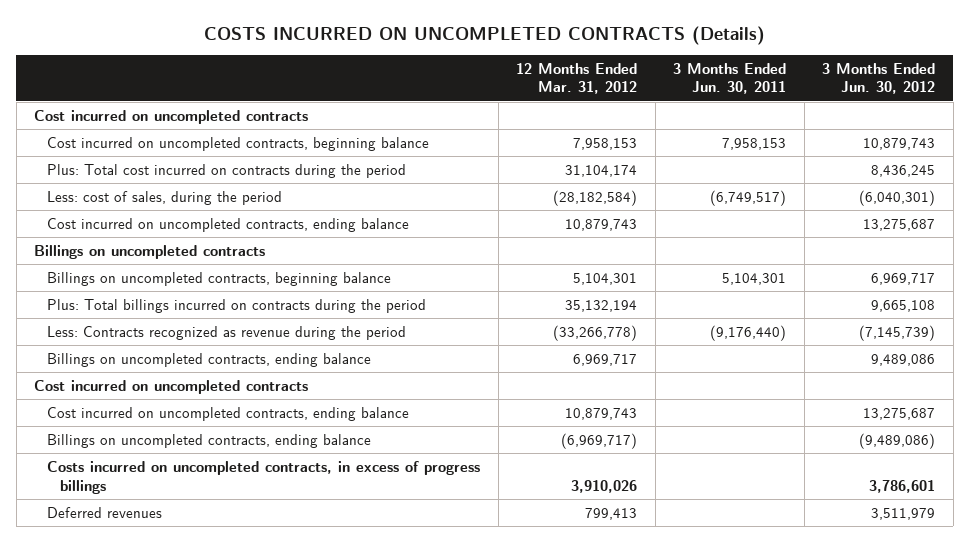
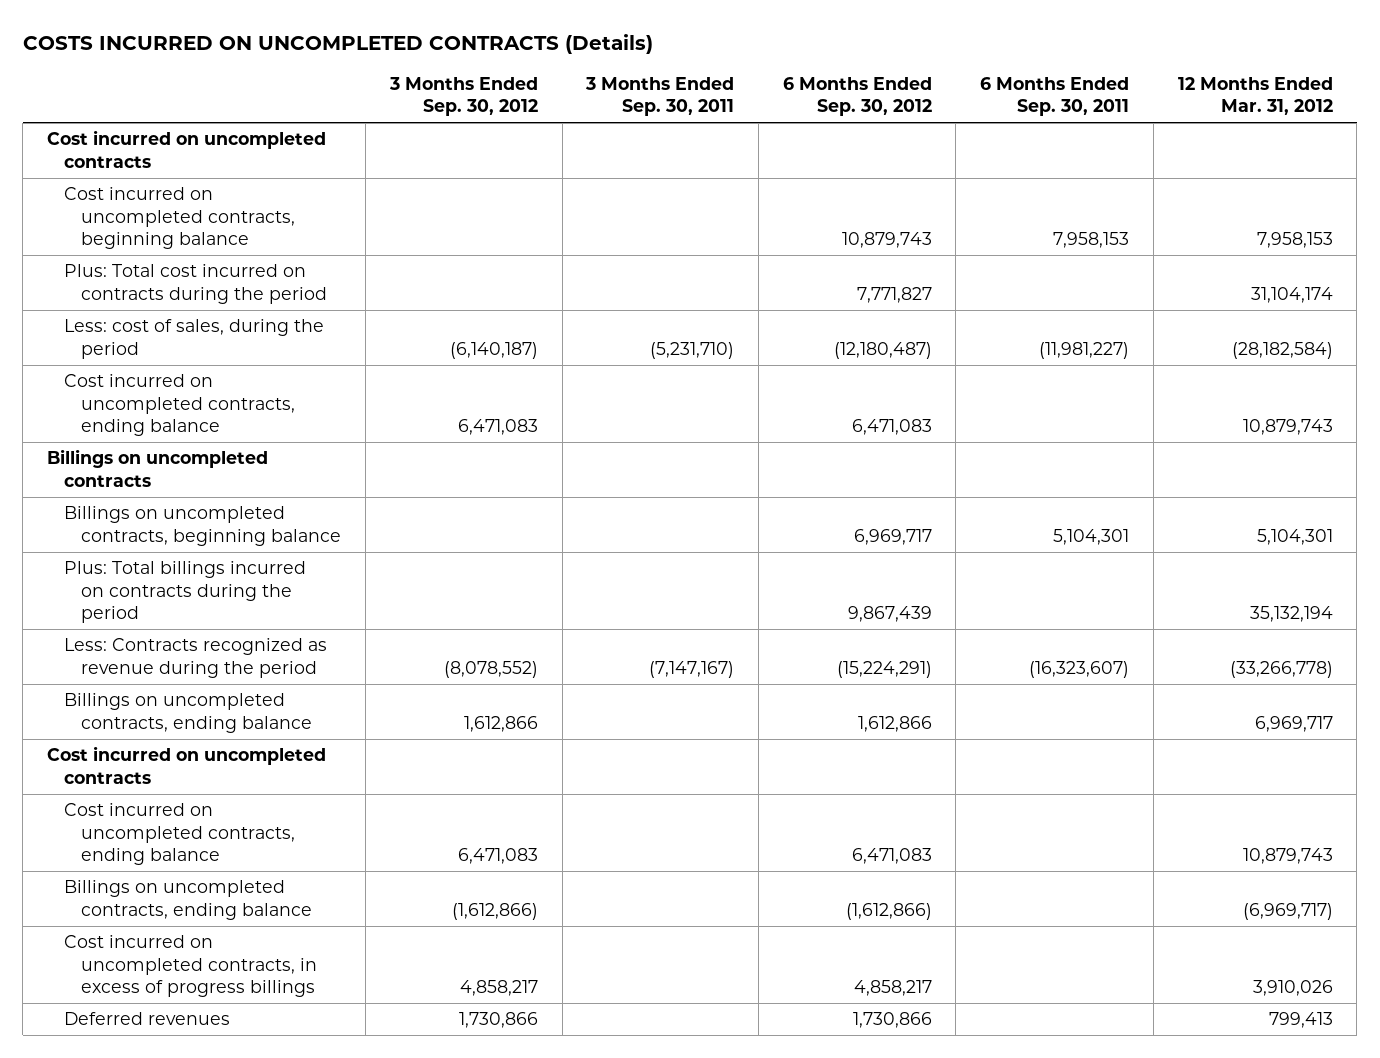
- | 12 Months Ended Mar. 31, 2012 | 3 Months Ended Jun. 30, 2011 | 3 Months Ended Jun. 30, 2012
+ | 3 Months Ended Sep. 30, 2012 | 3 Months Ended Sep. 30, 2011 | 6 Months Ended Sep. 30, 2012 | 6 Months Ended Sep. 30, 2011 | 12 Months Ended Mar. 31, 2012
- Costs incurred on uncompleted contracts, in excess of progress billings | 3,910,026 | | 3,786,601
+ Cost incurred on uncompleted contracts, in excess of progress billings | 4,858,217 | | 4,858,217 | | 3,910,026

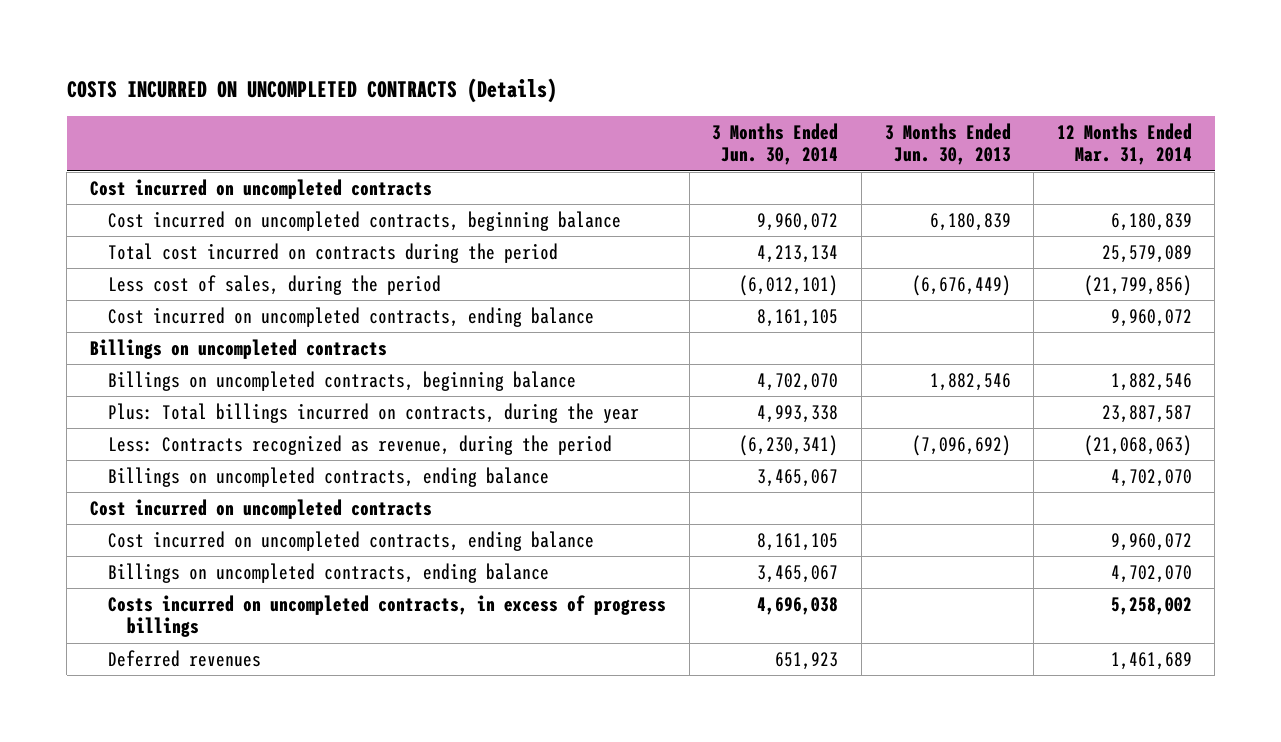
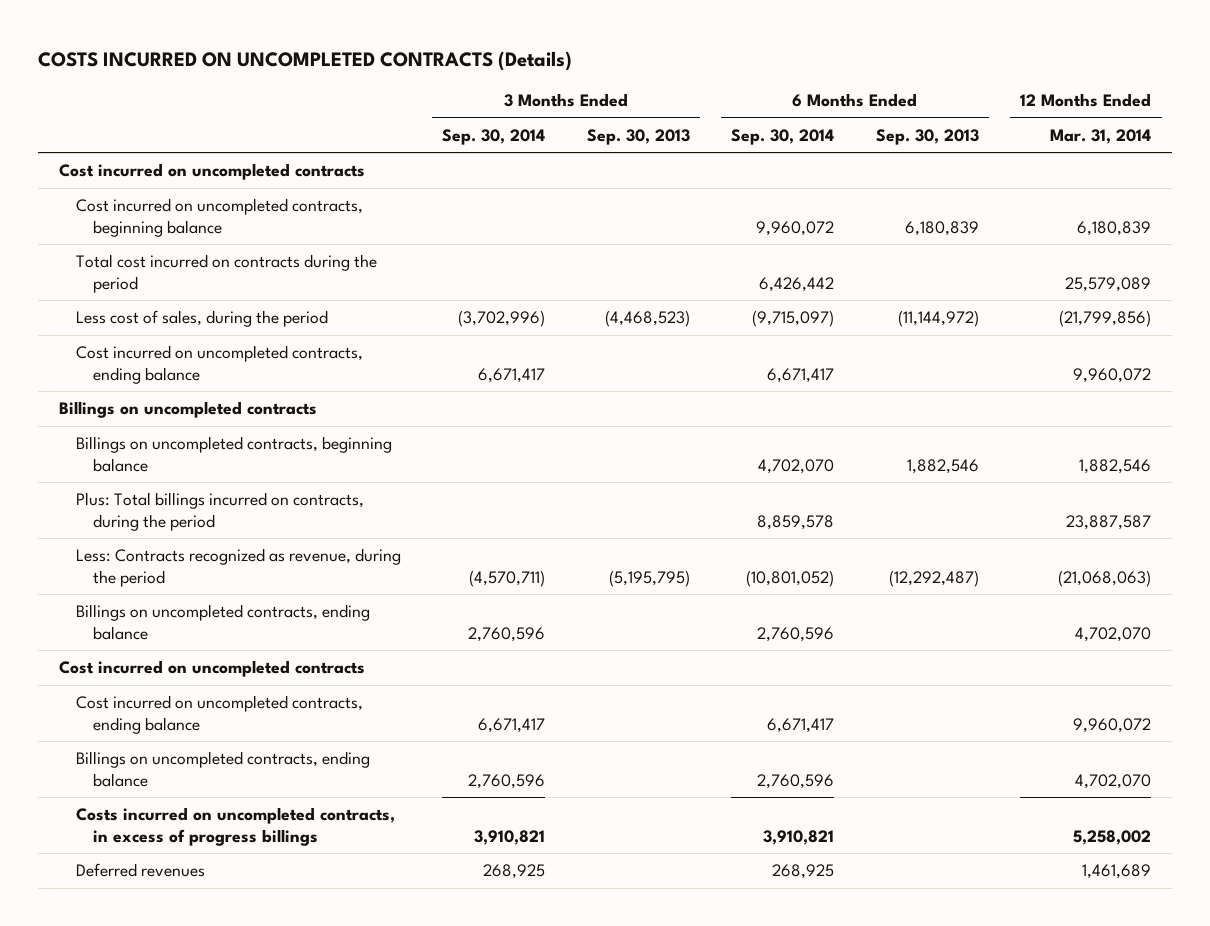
- | 3 Months Ended Jun. 30, 2014 | 3 Months Ended Jun. 30, 2013 | 12 Months Ended Mar. 31, 2014
+ | 3 Months Ended Sep. 30, 2014 | 3 Months Ended Sep. 30, 2013 | 6 Months Ended Sep. 30, 2014 | 6 Months Ended Sep. 30, 2013 | 12 Months Ended Mar. 31, 2014
- Plus: Total billings incurred on contracts, during the year | 4,993,338 | | 23,887,587
+ Plus: Total billings incurred on contracts, during the period | | | 8,859,578 | | 23,887,587

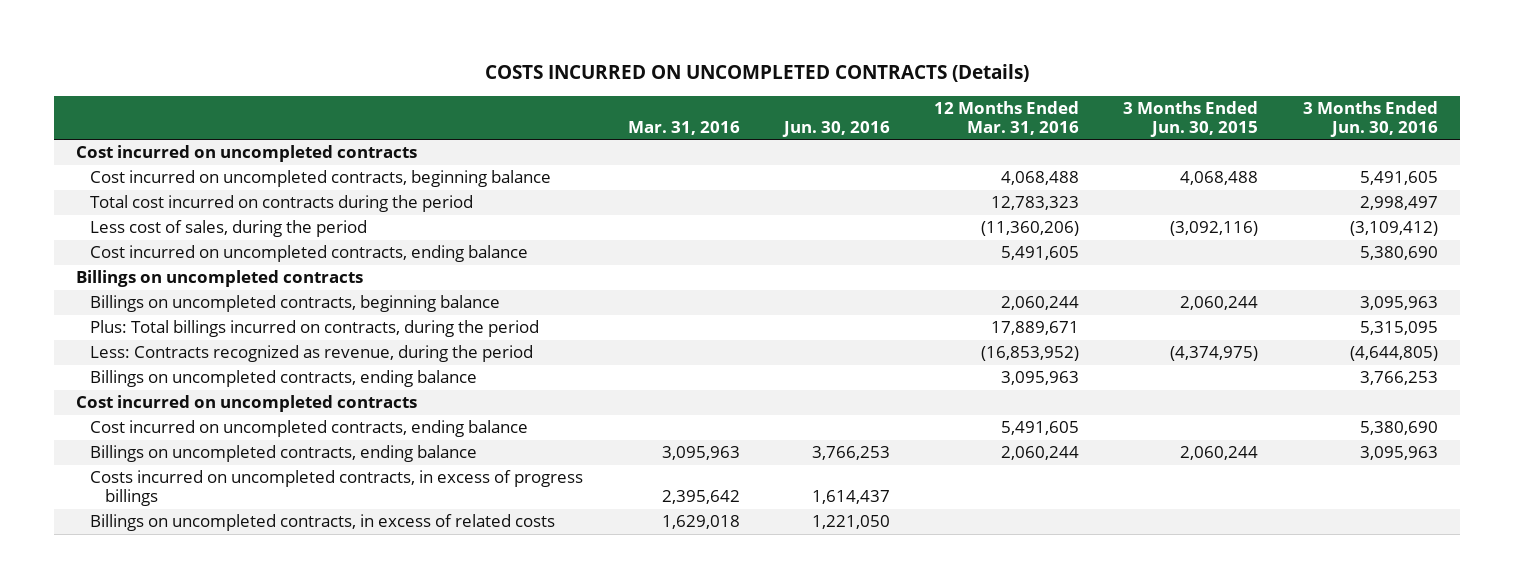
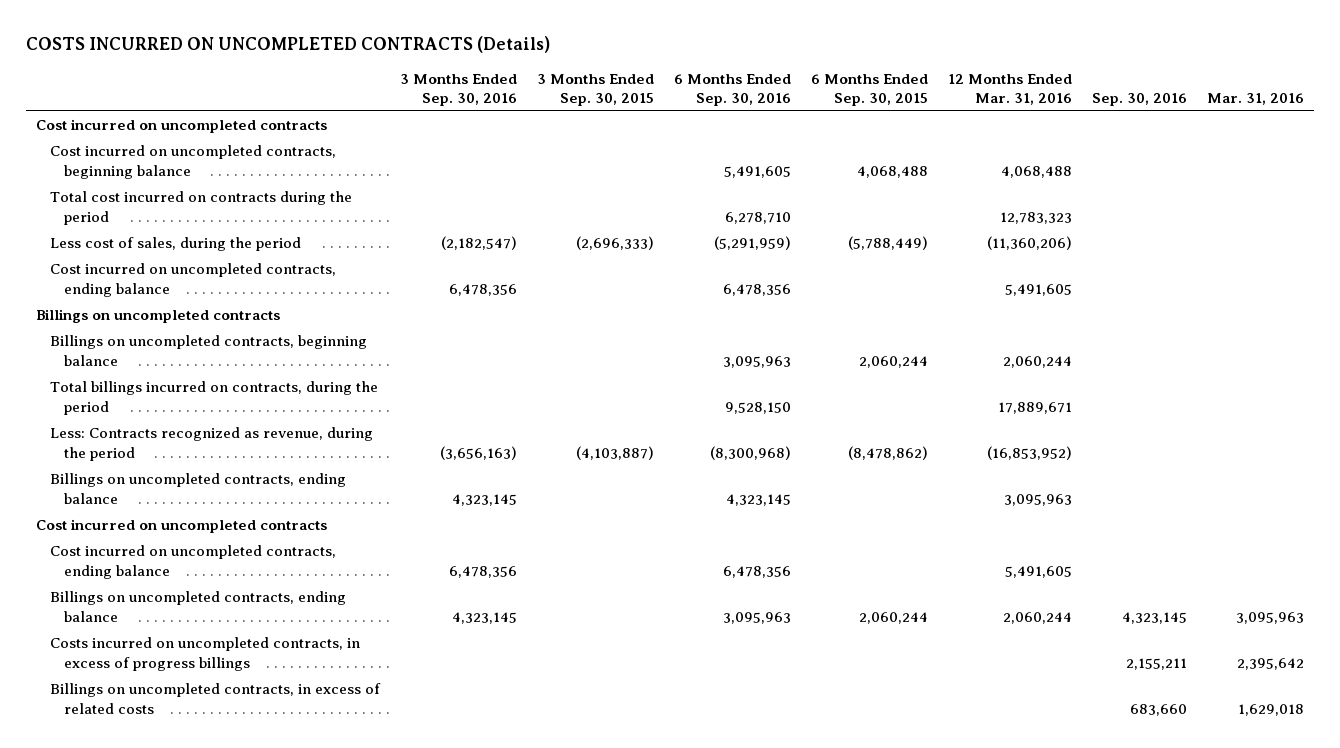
- | Mar. 31, 2016 | Jun. 30, 2016 | 12 Months Ended Mar. 31, 2016 | 3 Months Ended Jun. 30, 2015 | 3 Months Ended Jun. 30, 2016
+ | 3 Months Ended Sep. 30, 2016 | 3 Months Ended Sep. 30, 2015 | 6 Months Ended Sep. 30, 2016 | 6 Months Ended Sep. 30, 2015 | 12 Months Ended Mar. 31, 2016 | Sep. 30, 2016 | Mar. 31, 2016
- Plus: Total billings incurred on contracts, during the period | | | 17,889,671 | | 5,315,095
+ Total billings incurred on contracts, during the period | | | 9,528,150 | | 17,889,671 | |

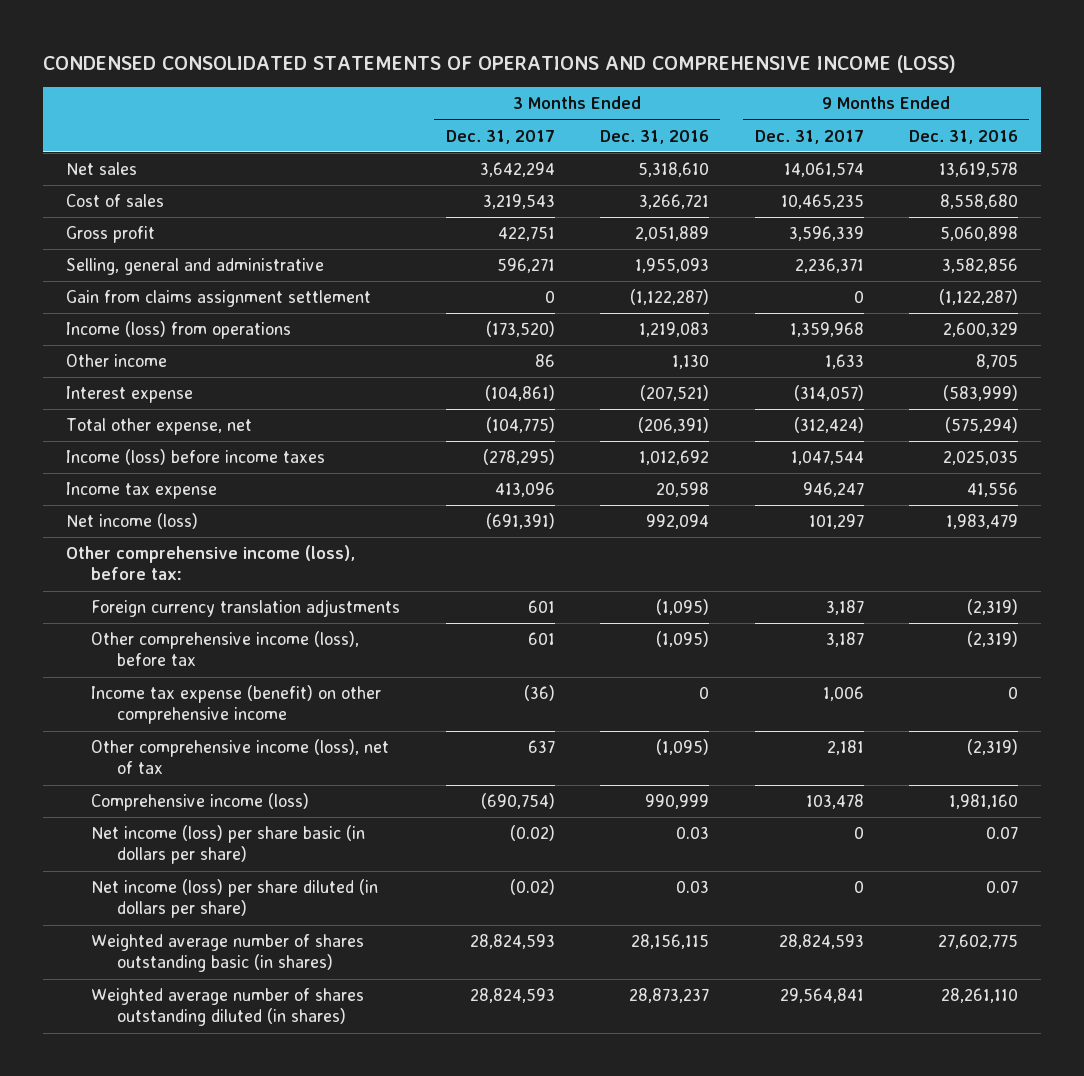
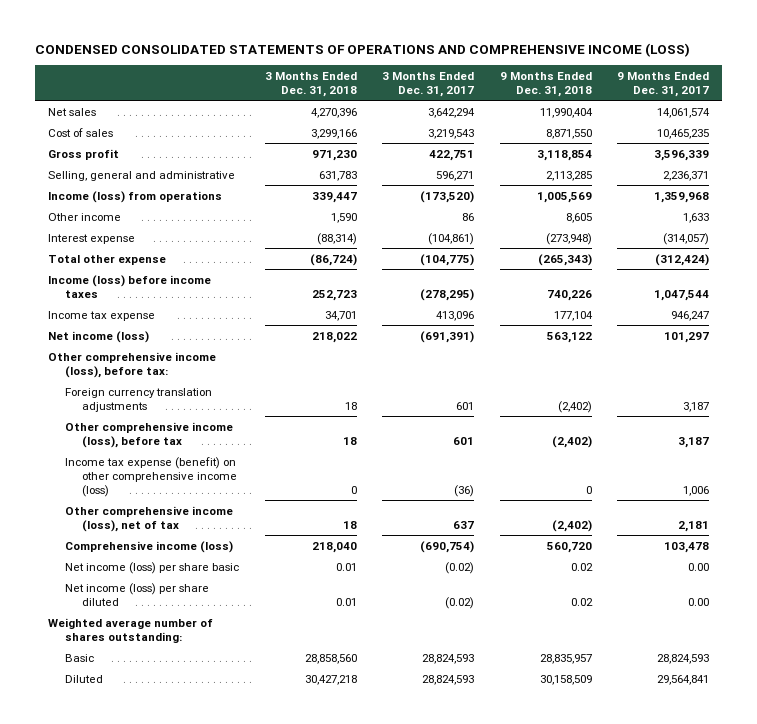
- | 3 Months Ended Dec. 31, 2017 | 3 Months Ended Dec. 31, 2016 | 9 Months Ended Dec. 31, 2017 | 9 Months Ended Dec. 31, 2016
+ | 3 Months Ended Dec. 31, 2018 | 3 Months Ended Dec. 31, 2017 | 9 Months Ended Dec. 31, 2018 | 9 Months Ended Dec. 31, 2017
- Gain from claims assignment settlement | 0 | (1,122,287) | 0 | (1,122,287)
- Total other expense, net | (104,775) | (206,391) | (312,424) | (575,294)
+ Total other expense | (86,724) | (104,775) | (265,343) | (312,424)
- Income tax expense (benefit) on other comprehensive income | (36) | 0 | 1,006 | 0
+ Income tax expense (benefit) on other comprehensive income (loss) | 0 | (36) | 0 | 1,006
- Net income (loss) per share basic (in dollars per share) | (0.02) | 0.03 | 0 | 0.07
- Net income (loss) per share diluted (in dollars per share) | (0.02) | 0.03 | 0 | 0.07
- Weighted average number of shares outstanding basic (in shares) | 28,824,593 | 28,156,115 | 28,824,593 | 27,602,775
- Weighted average number of shares outstanding diluted (in shares) | 28,824,593 | 28,873,237 | 29,564,841 | 28,261,110
+ Net income (loss) per share basic | 0.01 | (0.02) | 0.02 | 0.00
+ Net income (loss) per share diluted | 0.01 | (0.02) | 0.02 | 0.00
+ Weighted average number of shares outstanding:
+ Basic | 28,858,560 | 28,824,593 | 28,835,957 | 28,824,593
+ Diluted | 30,427,218 | 28,824,593 | 30,158,509 | 29,564,841

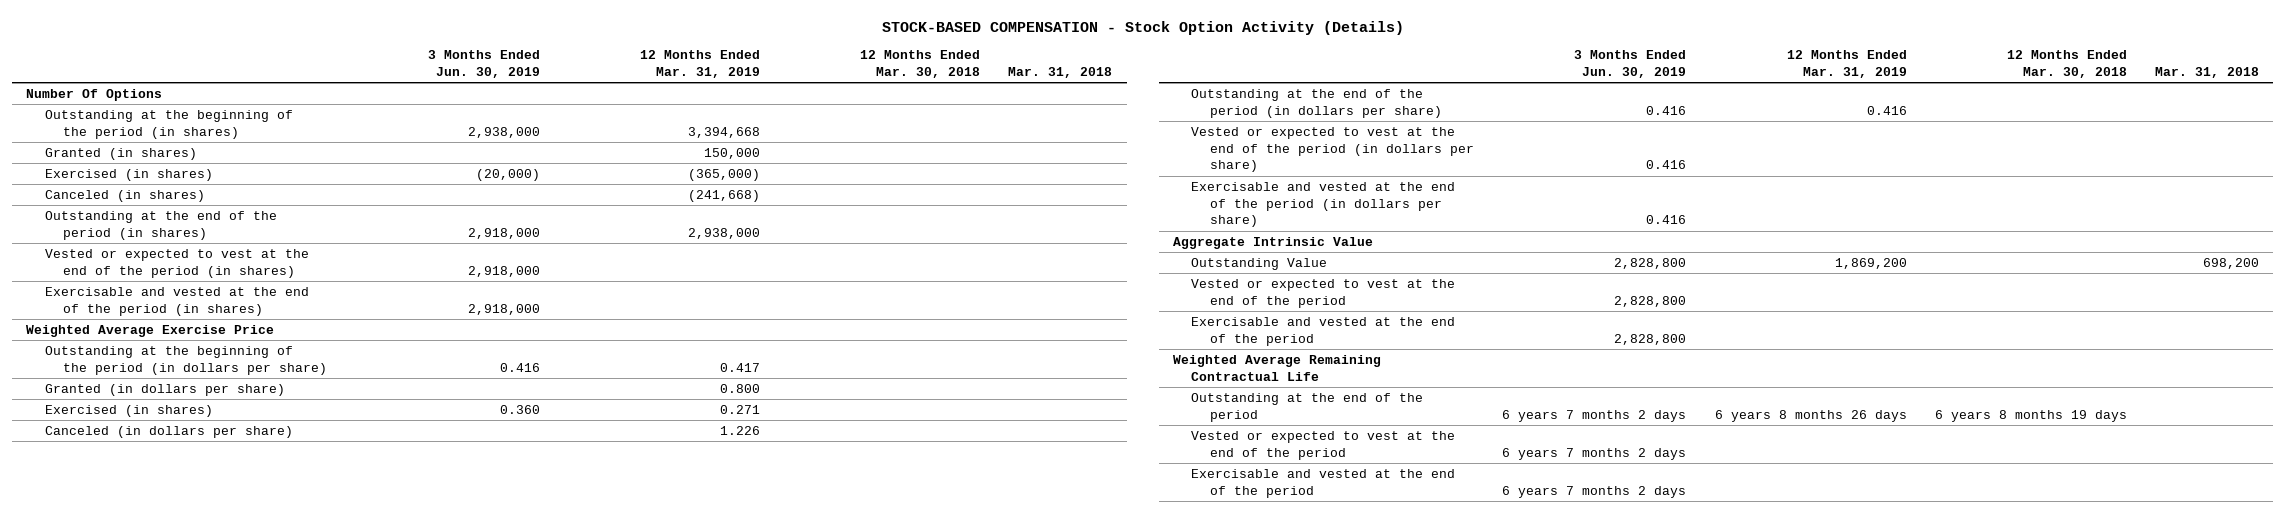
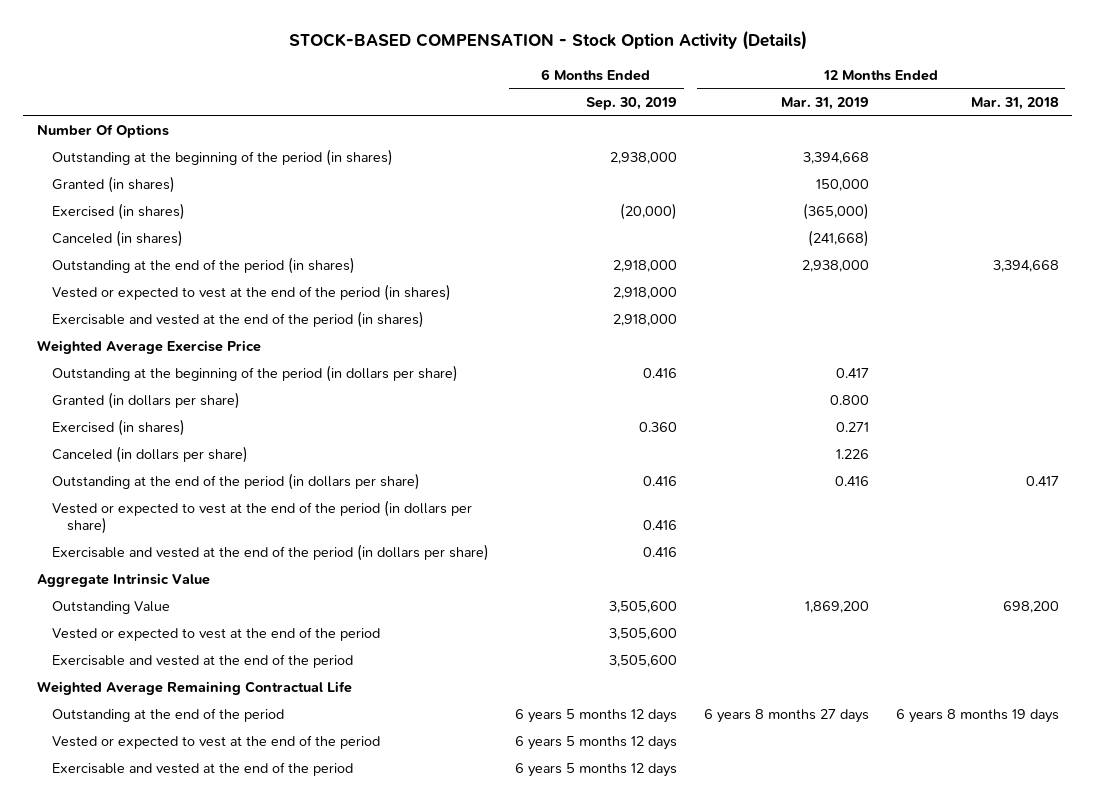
- | 3 Months Ended Jun. 30, 2019 | 12 Months Ended Mar. 31, 2019 | 12 Months Ended Mar. 30, 2018 | Mar. 31, 2018
+ | 6 Months Ended Sep. 30, 2019 | 12 Months Ended Mar. 31, 2019 | 12 Months Ended Mar. 31, 2018
- Outstanding at the end of the period | 6 years 7 months 2 days | 6 years 8 months 26 days | 6 years 8 months 19 days |
+ Outstanding at the end of the period | 6 years 5 months 12 days | 6 years 8 months 27 days | 6 years 8 months 19 days

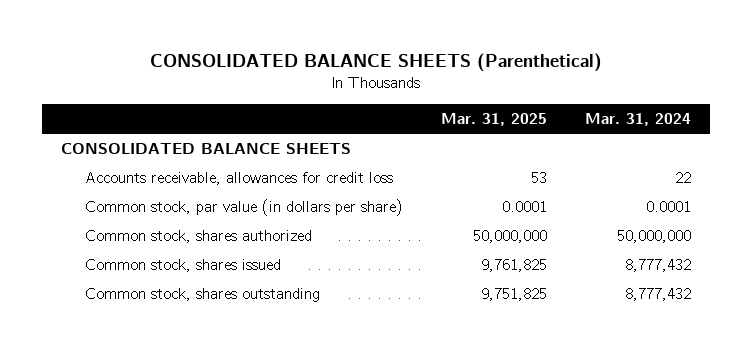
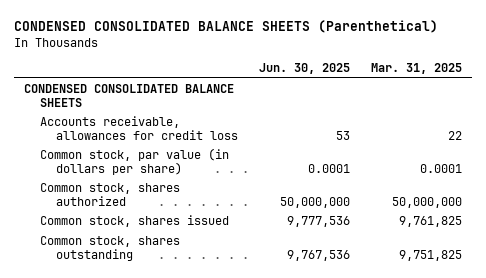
- CONSOLIDATED BALANCE SHEETS (Parenthetical)
+ CONDENSED CONSOLIDATED BALANCE SHEETS (Parenthetical)
- | Mar. 31, 2025 | Mar. 31, 2024
+ | Jun. 30, 2025 | Mar. 31, 2025
- CONSOLIDATED BALANCE SHEETS
- Accounts receivable, allowances for credit loss | 53 | 22
+ CONDENSED CONSOLIDATED BALANCE SHEETS
+ Accounts receivable, allowances for credit loss | 53 | 22

